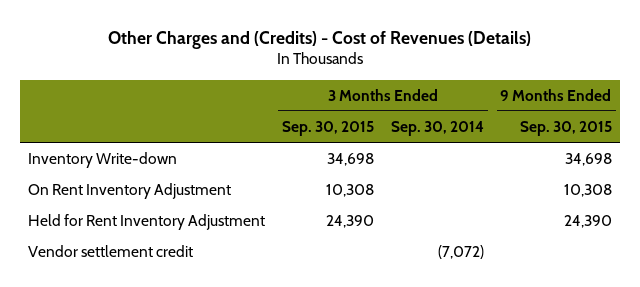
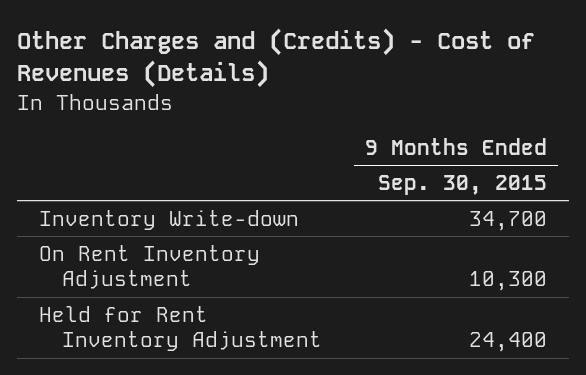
- | 3 Months Ended Sep. 30, 2015 | 3 Months Ended Sep. 30, 2014 | 9 Months Ended Sep. 30, 2015
+ | 9 Months Ended Sep. 30, 2015
- Inventory Write-down | 34,698 | | 34,698
- On Rent Inventory Adjustment | 10,308 | | 10,308
- Held for Rent Inventory Adjustment | 24,390 | | 24,390
- Vendor settlement credit | | (7,072) |
+ Inventory Write-down | 34,700
+ On Rent Inventory Adjustment | 10,300
+ Held for Rent Inventory Adjustment | 24,400

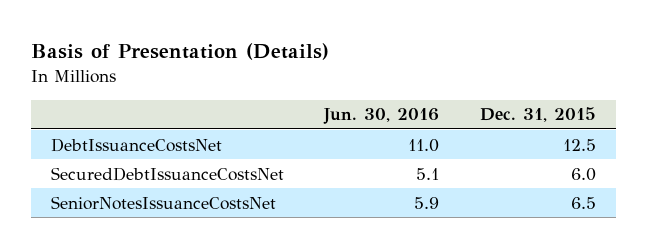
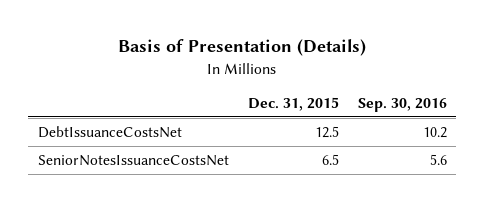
- | Jun. 30, 2016 | Dec. 31, 2015
+ | Dec. 31, 2015 | Sep. 30, 2016
- SecuredDebtIssuanceCostsNet | 5.1 | 6.0

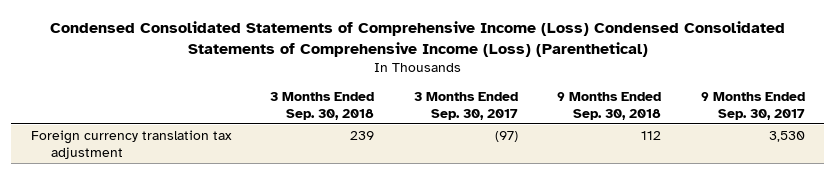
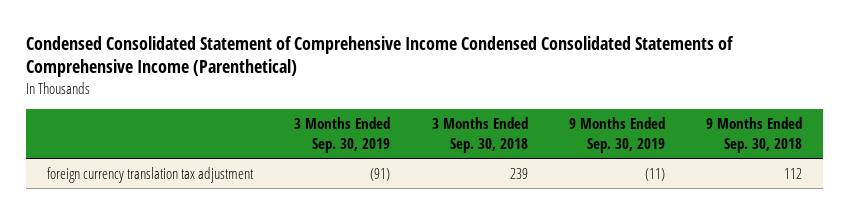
- Condensed Consolidated Statements of Comprehensive Income (Loss) Condensed Consolidated Statements of Comprehensive Income (Loss) (Parenthetical)
+ Condensed Consolidated Statement of Comprehensive Income Condensed Consolidated Statements of Comprehensive Income (Parenthetical)
- | 3 Months Ended Sep. 30, 2018 | 3 Months Ended Sep. 30, 2017 | 9 Months Ended Sep. 30, 2018 | 9 Months Ended Sep. 30, 2017
+ | 3 Months Ended Sep. 30, 2019 | 3 Months Ended Sep. 30, 2018 | 9 Months Ended Sep. 30, 2019 | 9 Months Ended Sep. 30, 2018
- Foreign currency translation tax adjustment | 239 | (97) | 112 | 3,530
+ foreign currency translation tax adjustment | (91) | 239 | (11) | 112

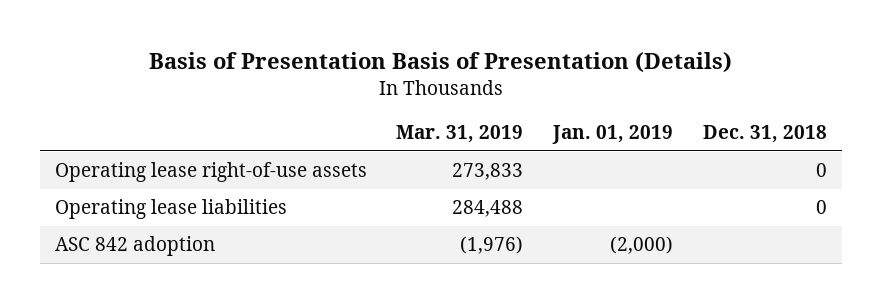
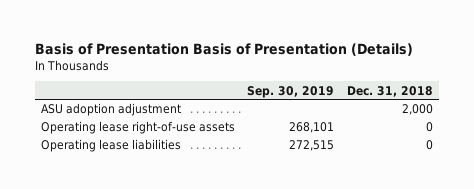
- | Mar. 31, 2019 | Jan. 01, 2019 | Dec. 31, 2018
+ | Sep. 30, 2019 | Dec. 31, 2018
+ ASU adoption adjustment | | 2,000
- ASC 842 adoption | (1,976) | (2,000) |

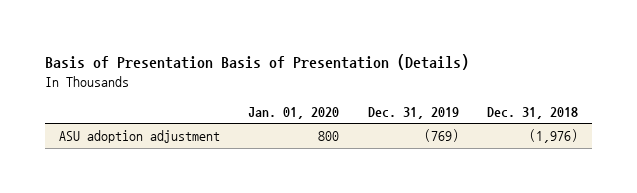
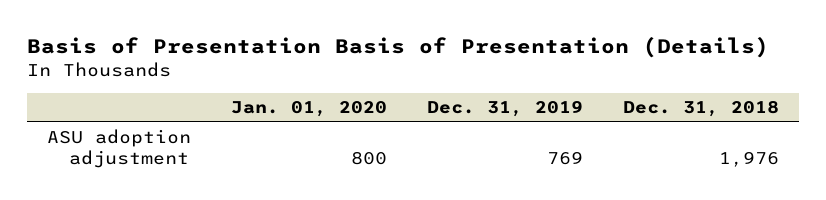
- ASU adoption adjustment | 800 | (769) | (1,976)
+ ASU adoption adjustment | 800 | 769 | 1,976

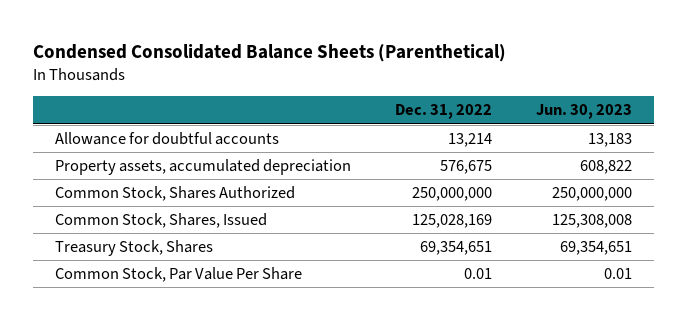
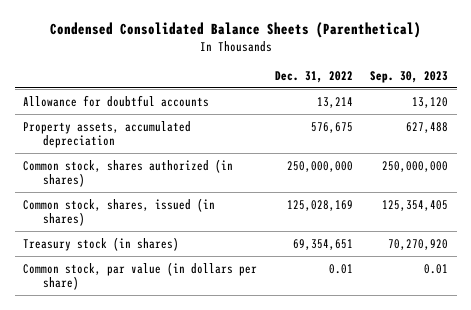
- | Dec. 31, 2022 | Jun. 30, 2023
+ | Dec. 31, 2022 | Sep. 30, 2023
- Common Stock, Shares Authorized | 250,000,000 | 250,000,000
- Common Stock, Shares, Issued | 125,028,169 | 125,308,008
- Treasury Stock, Shares | 69,354,651 | 69,354,651
- Common Stock, Par Value Per Share | 0.01 | 0.01
+ Common stock, shares authorized (in shares) | 250,000,000 | 250,000,000
+ Common stock, shares, issued (in shares) | 125,028,169 | 125,354,405
+ Treasury stock (in shares) | 69,354,651 | 70,270,920
+ Common stock, par value (in dollars per share) | 0.01 | 0.01

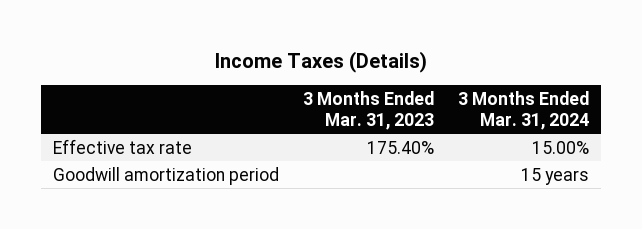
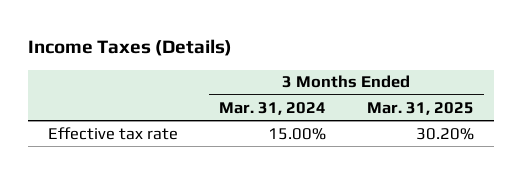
- | 3 Months Ended Mar. 31, 2023 | 3 Months Ended Mar. 31, 2024
+ | 3 Months Ended Mar. 31, 2024 | 3 Months Ended Mar. 31, 2025
- Goodwill amortization period | | 15 years

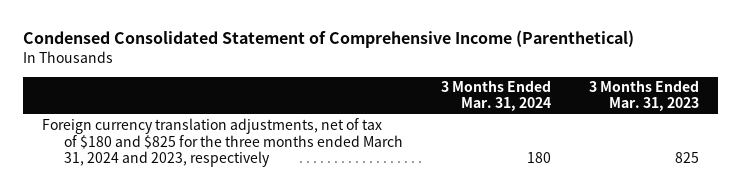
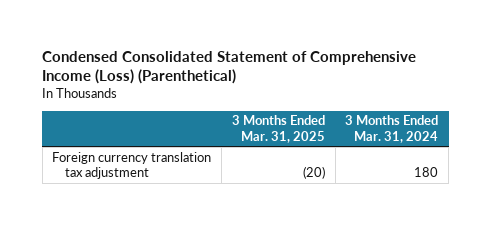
- Condensed Consolidated Statement of Comprehensive Income (Parenthetical)
+ Condensed Consolidated Statement of Comprehensive Income (Loss) (Parenthetical)
- | 3 Months Ended Mar. 31, 2024 | 3 Months Ended Mar. 31, 2023
+ | 3 Months Ended Mar. 31, 2025 | 3 Months Ended Mar. 31, 2024
- Foreign currency translation adjustments, net of tax of $180 and $825 for the three months ended March 31, 2024 and 2023, respectively | 180 | 825
+ Foreign currency translation tax adjustment | (20) | 180

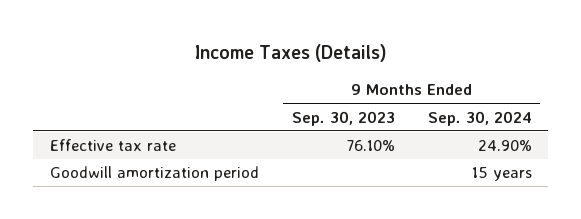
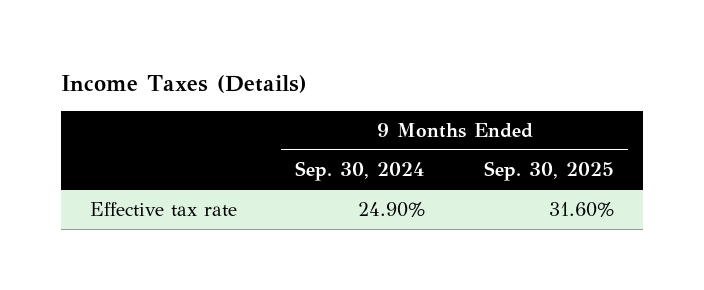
- | 9 Months Ended Sep. 30, 2023 | 9 Months Ended Sep. 30, 2024
+ | 9 Months Ended Sep. 30, 2024 | 9 Months Ended Sep. 30, 2025
- Goodwill amortization period | | 15 years

